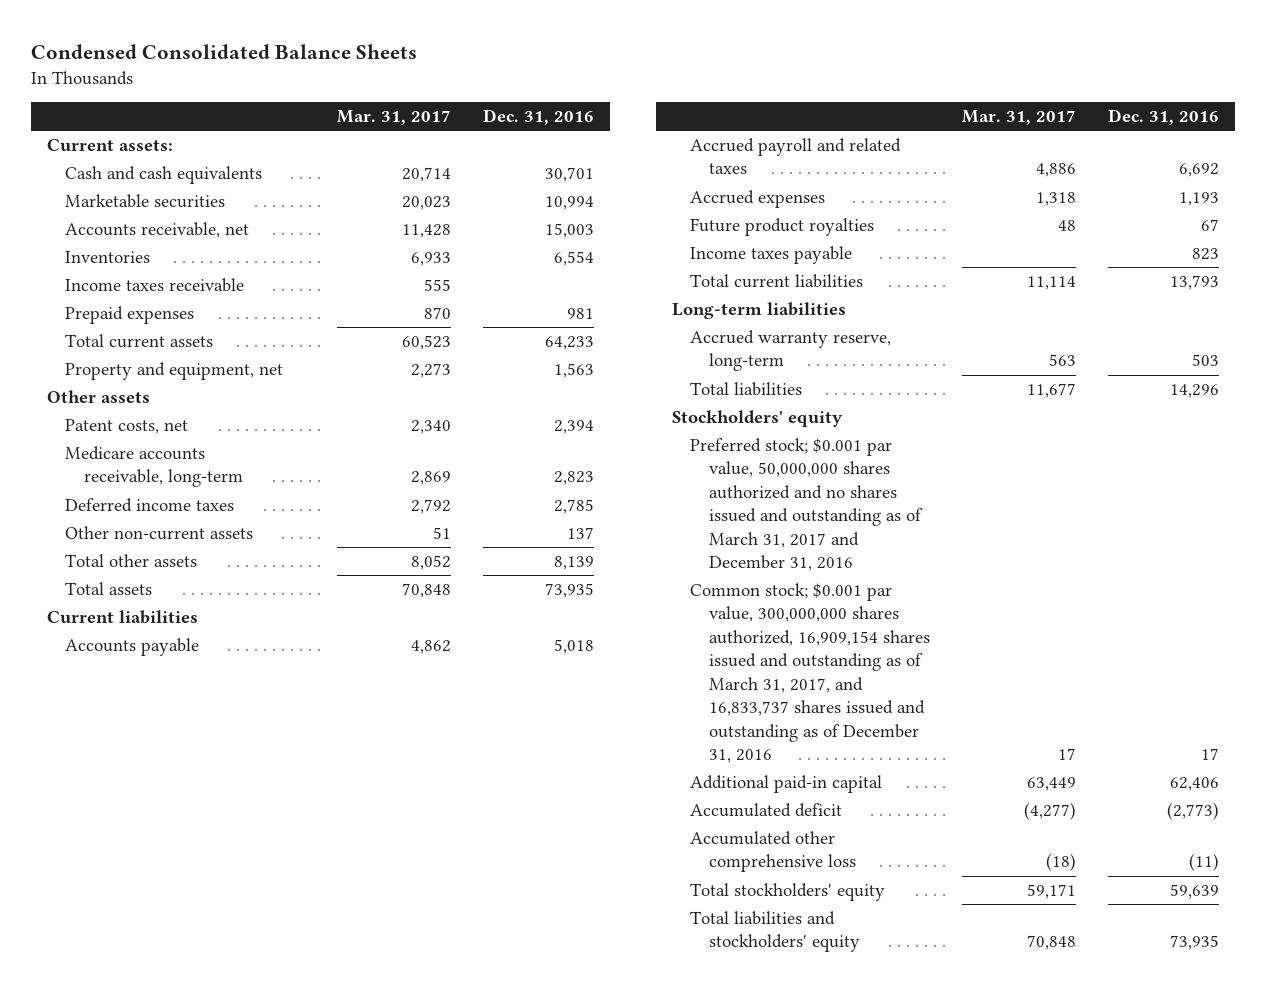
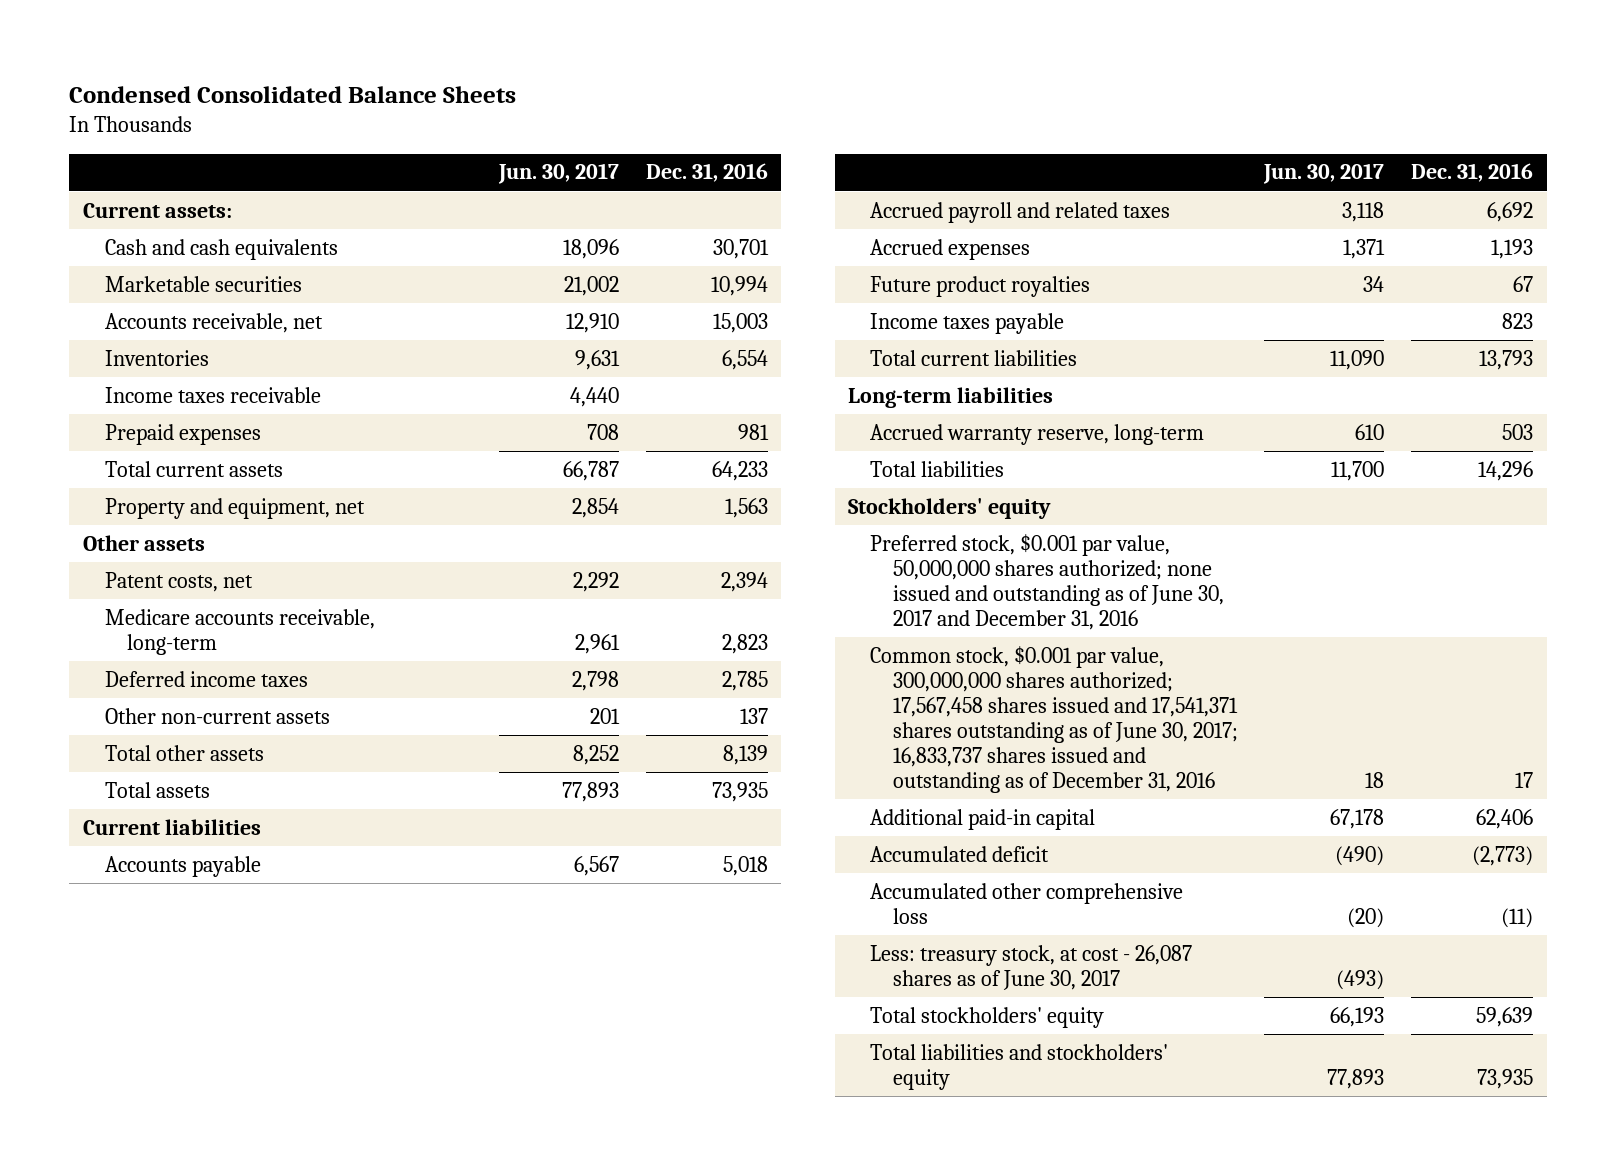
- | Mar. 31, 2017 | Dec. 31, 2016
+ | Jun. 30, 2017 | Dec. 31, 2016
- Preferred stock; $0.001 par value, 50,000,000 shares authorized and no shares issued and outstanding as of March 31, 2017 and December 31, 2016
- Common stock; $0.001 par value, 300,000,000 shares authorized, 16,909,154 shares issued and outstanding as of March 31, 2017, and 16,833,737 shares issued and outstanding as of December 31, 2016 | 17 | 17
+ Preferred stock, $0.001 par value, 50,000,000 shares authorized; none issued and outstanding as of June 30, 2017 and December 31, 2016
+ Common stock, $0.001 par value, 300,000,000 shares authorized; 17,567,458 shares issued and 17,541,371 shares outstanding as of June 30, 2017; 16,833,737 shares issued and outstanding as of December 31, 2016 | 18 | 17
+ Less: treasury stock, at cost - 26,087 shares as of June 30, 2017 | (493) |

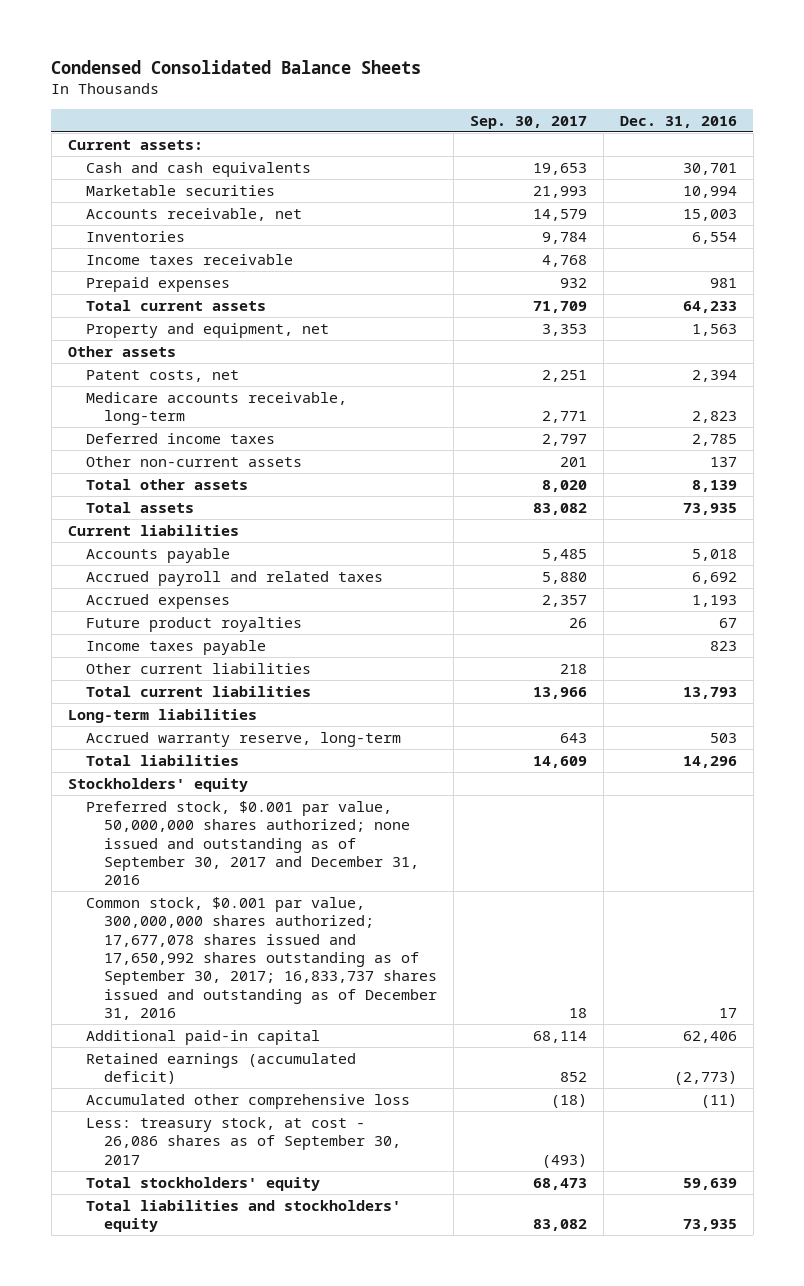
- | Jun. 30, 2017 | Dec. 31, 2016
+ | Sep. 30, 2017 | Dec. 31, 2016
+ Other current liabilities | 218 |
- Preferred stock, $0.001 par value, 50,000,000 shares authorized; none issued and outstanding as of June 30, 2017 and December 31, 2016
- Common stock, $0.001 par value, 300,000,000 shares authorized; 17,567,458 shares issued and 17,541,371 shares outstanding as of June 30, 2017; 16,833,737 shares issued and outstanding as of December 31, 2016 | 18 | 17
+ Preferred stock, $0.001 par value, 50,000,000 shares authorized; none issued and outstanding as of September 30, 2017 and December 31, 2016
+ Common stock, $0.001 par value, 300,000,000 shares authorized; 17,677,078 shares issued and 17,650,992 shares outstanding as of September 30, 2017; 16,833,737 shares issued and outstanding as of December 31, 2016 | 18 | 17
- Accumulated deficit | (490) | (2,773)
+ Retained earnings (accumulated deficit) | 852 | (2,773)
- Less: treasury stock, at cost - 26,087 shares as of June 30, 2017 | (493) |
+ Less: treasury stock, at cost - 26,086 shares as of September 30, 2017 | (493) |

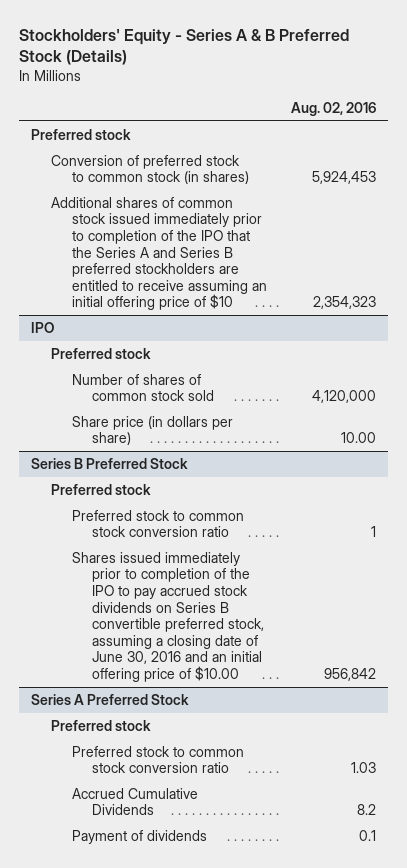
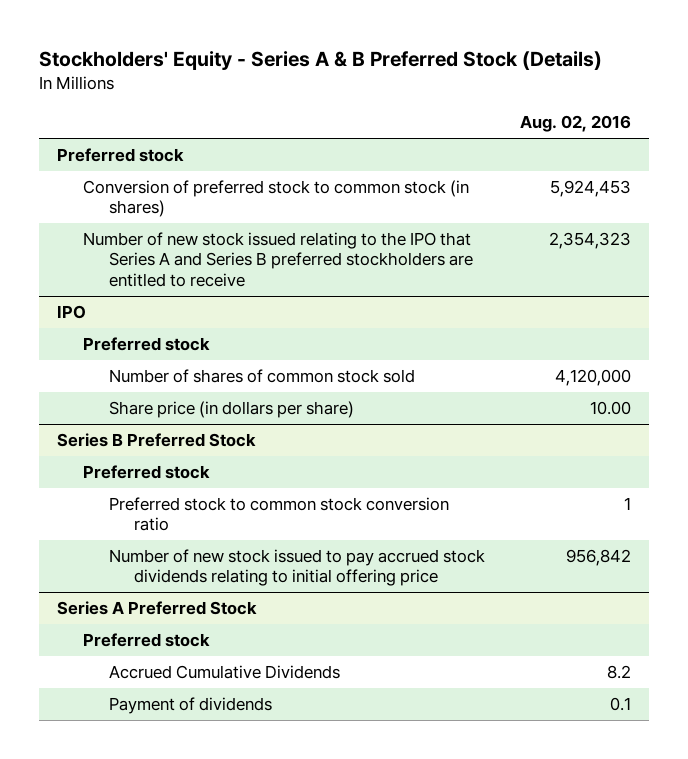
- Additional shares of common stock issued immediately prior to completion of the IPO that the Series A and Series B preferred stockholders are entitled to receive assuming an initial offering price of $10 | 2,354,323
+ Number of new stock issued relating to the IPO that Series A and Series B preferred stockholders are entitled to receive | 2,354,323
@ Series B Preferred Stock
- Shares issued immediately prior to completion of the IPO to pay accrued stock dividends on Series B convertible preferred stock, assuming a closing date of June 30, 2016 and an initial offering price of $10.00 | 956,842
+ Number of new stock issued to pay accrued stock dividends relating to initial offering price | 956,842
@ Series A Preferred Stock
- Preferred stock to common stock conversion ratio | 1.03

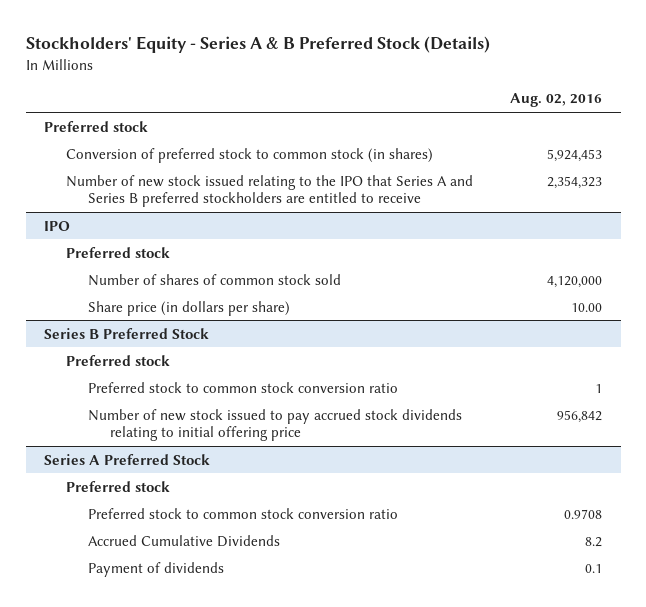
@ Series A Preferred Stock
+ Preferred stock to common stock conversion ratio | 0.9708

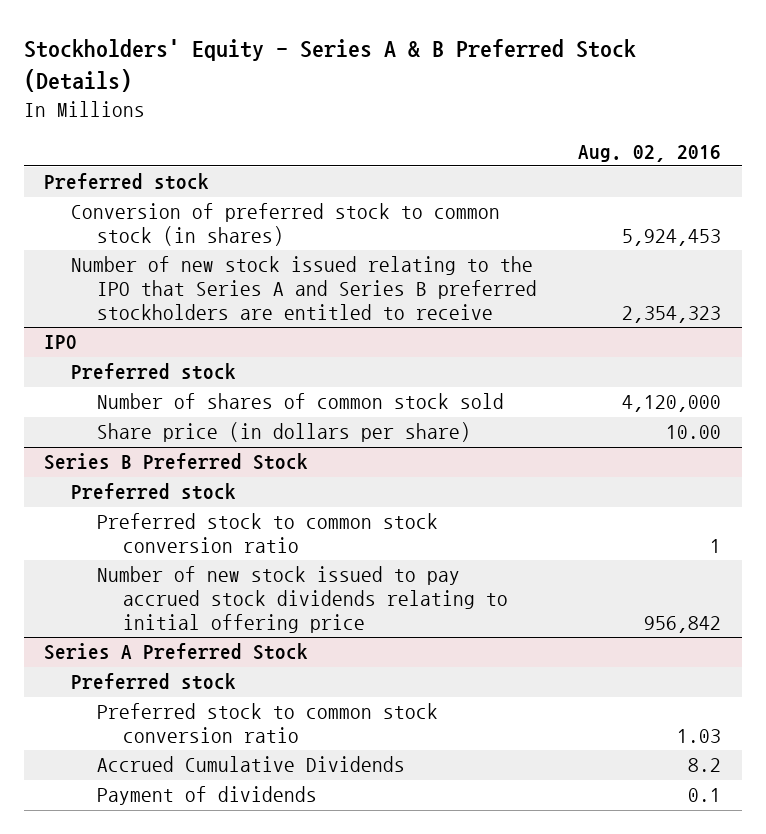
@ Series A Preferred Stock
- Preferred stock to common stock conversion ratio | 0.9708
+ Preferred stock to common stock conversion ratio | 1.03

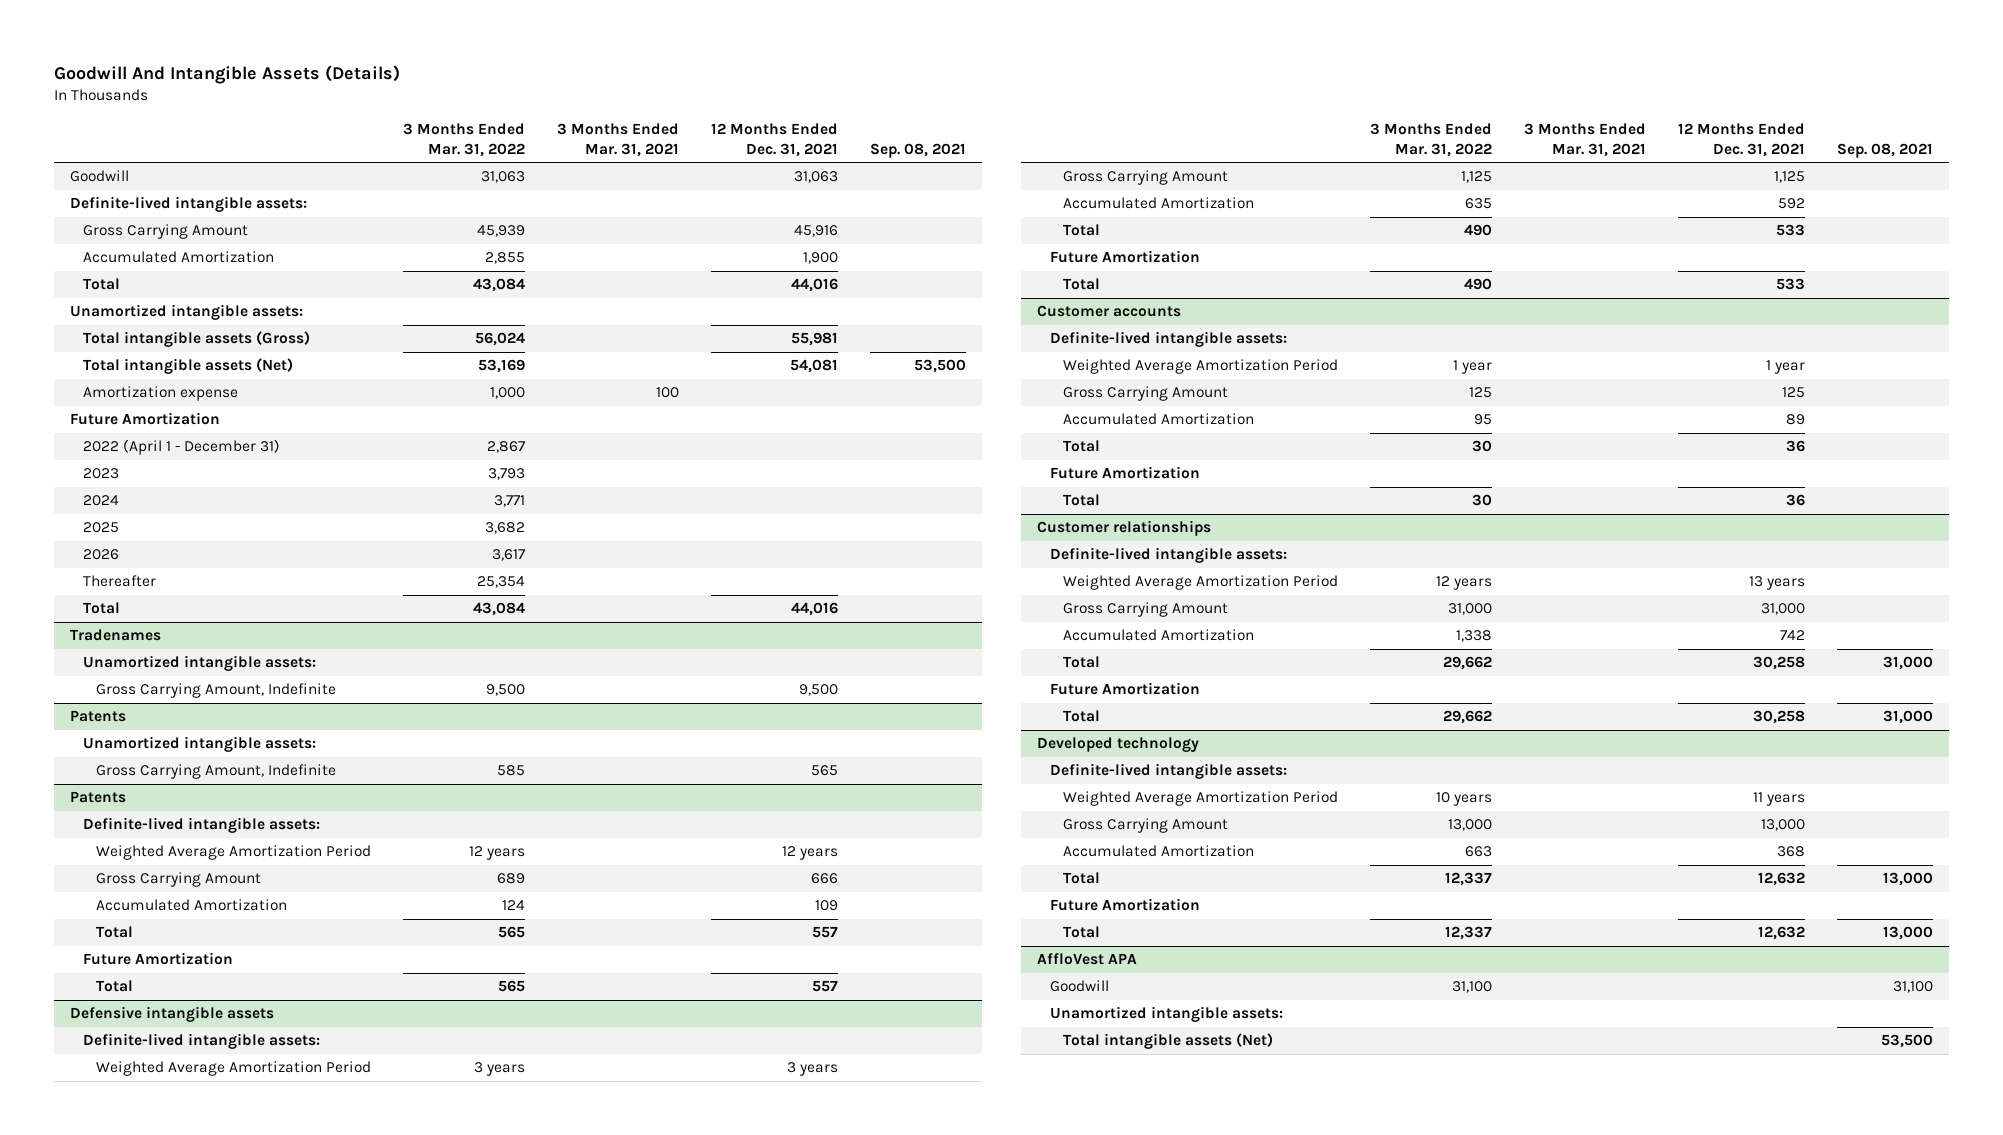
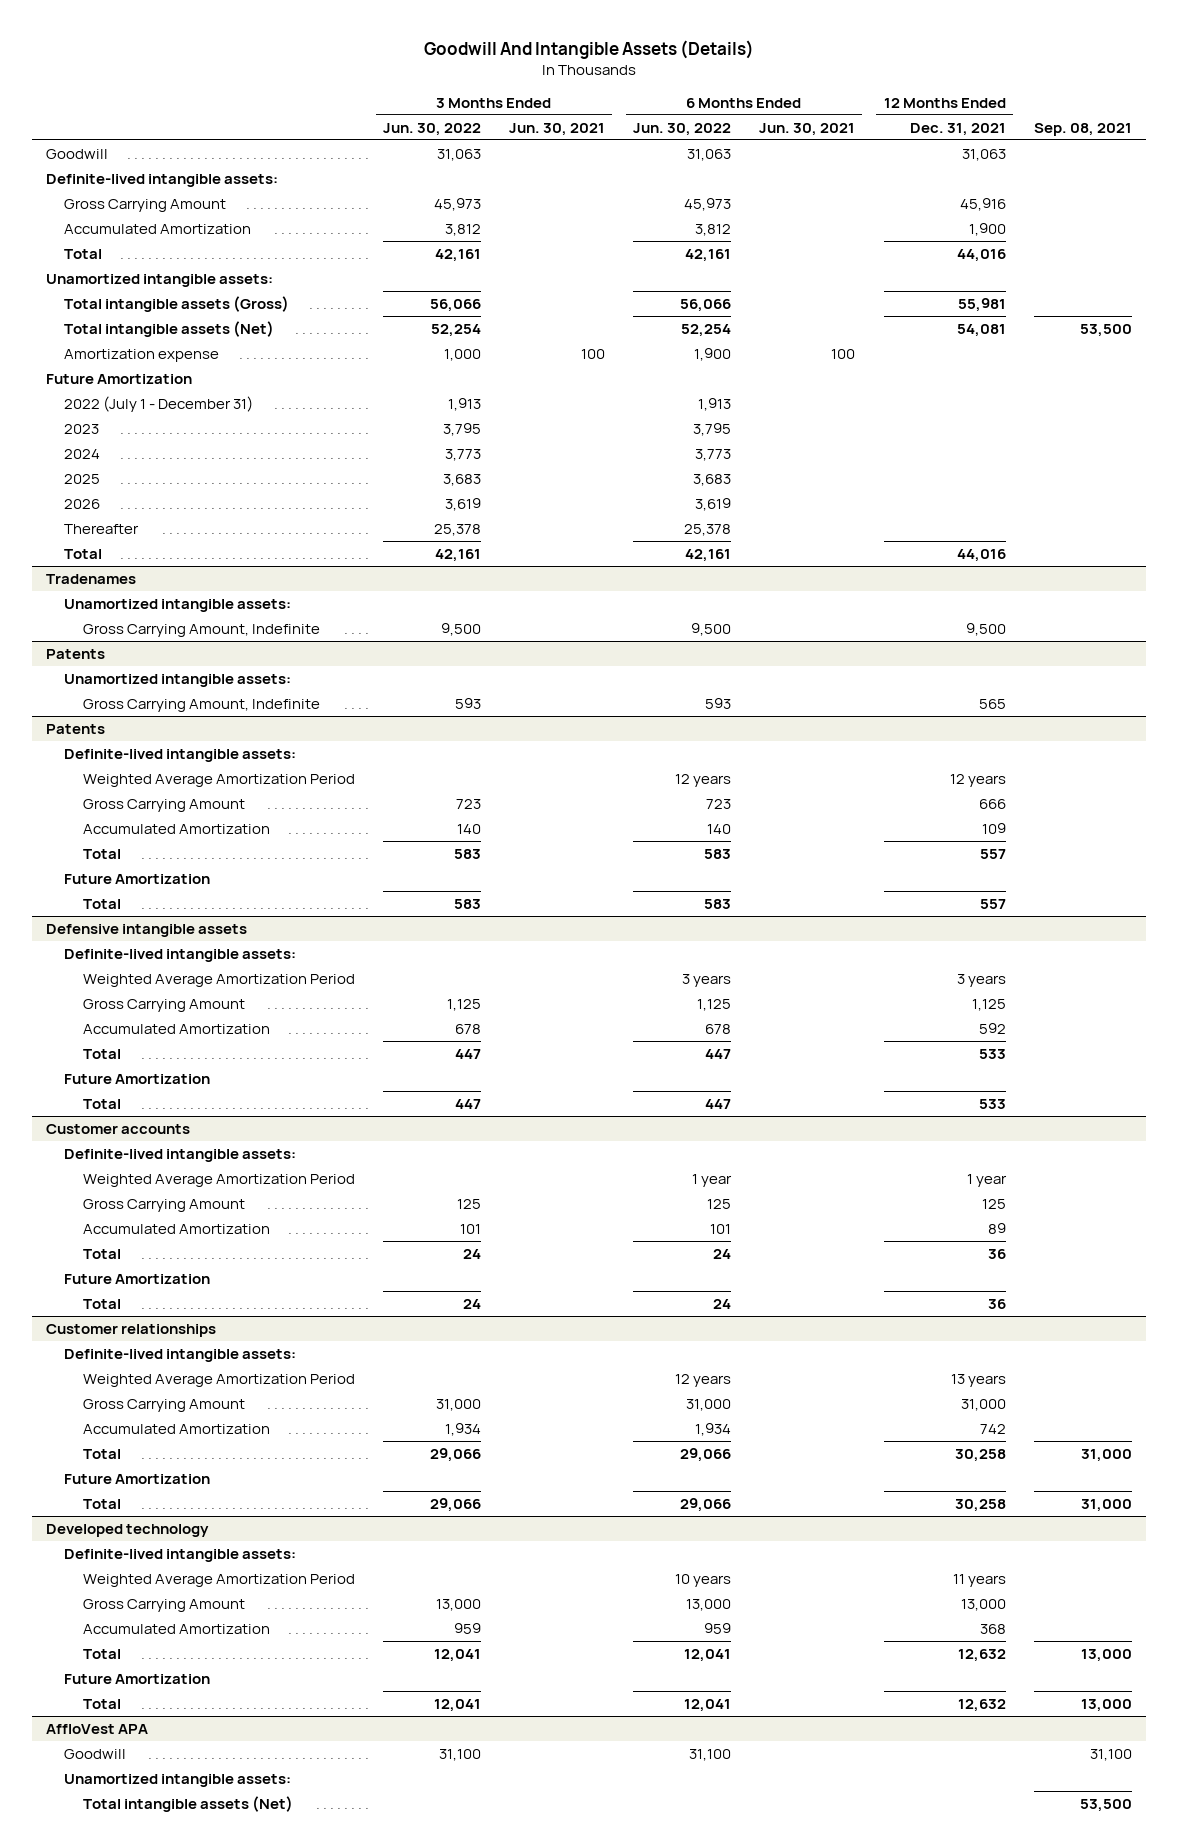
- | 3 Months Ended Mar. 31, 2022 | 3 Months Ended Mar. 31, 2021 | 12 Months Ended Dec. 31, 2021 | Sep. 08, 2021
+ | 3 Months Ended Jun. 30, 2022 | 3 Months Ended Jun. 30, 2021 | 6 Months Ended Jun. 30, 2022 | 6 Months Ended Jun. 30, 2021 | 12 Months Ended Dec. 31, 2021 | Sep. 08, 2021
- 2022 (April 1 - December 31) | 2,867 | | |
+ 2022 (July 1 - December 31) | 1,913 | | 1,913 | | |

